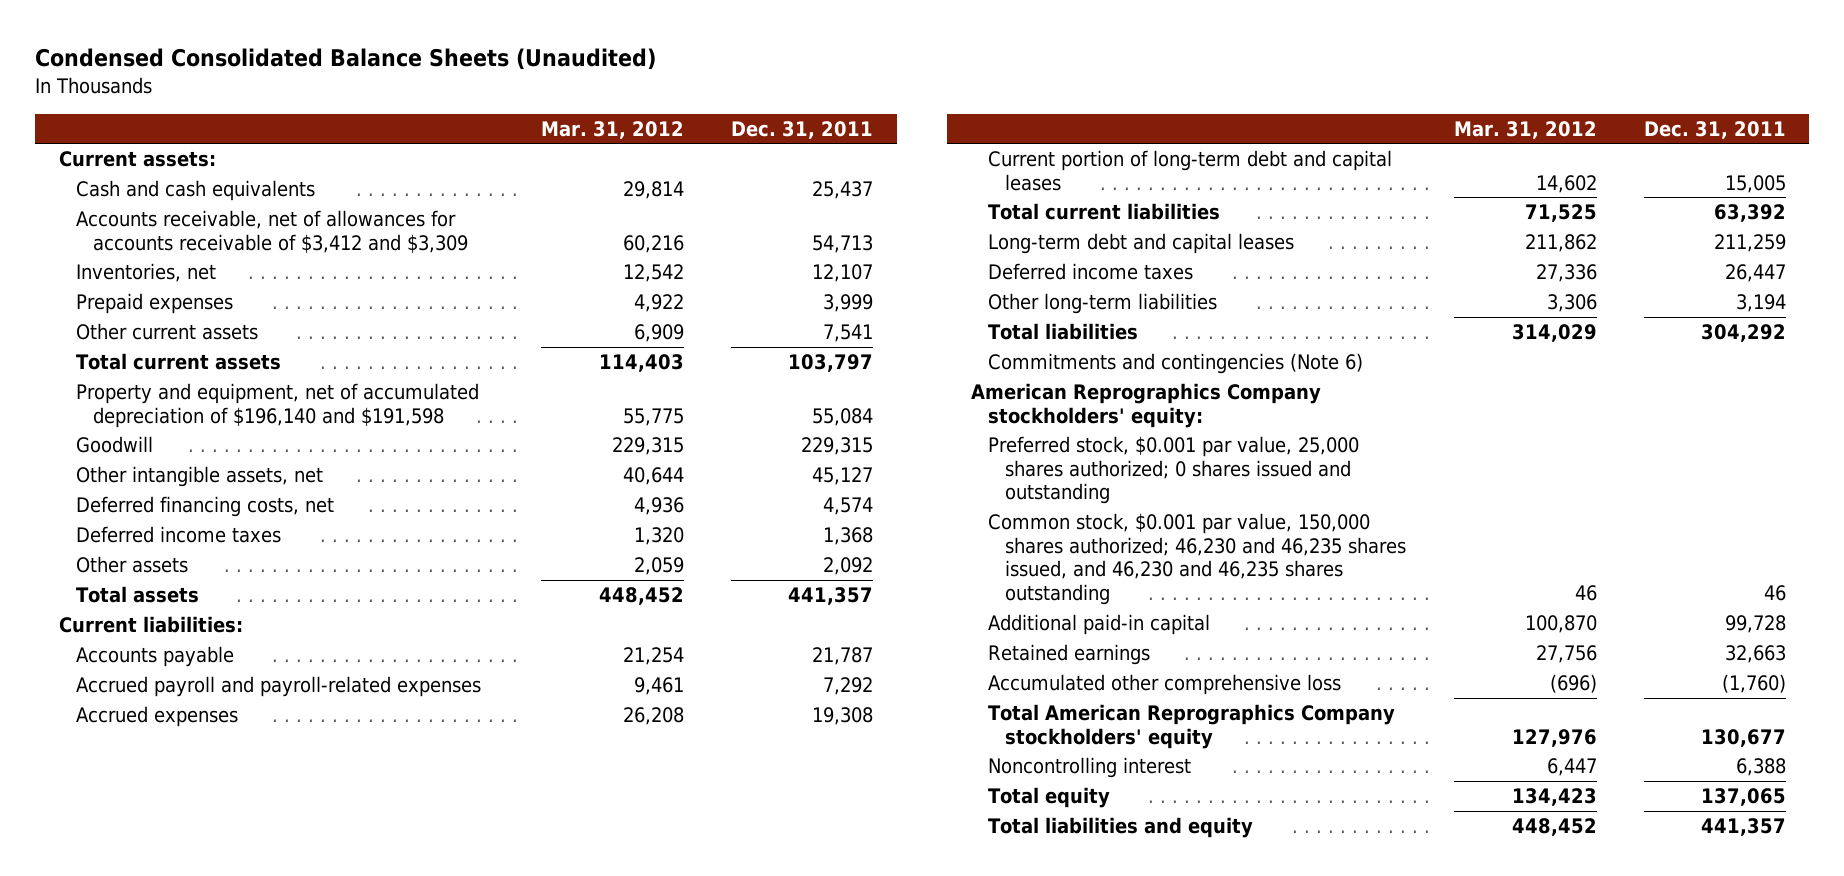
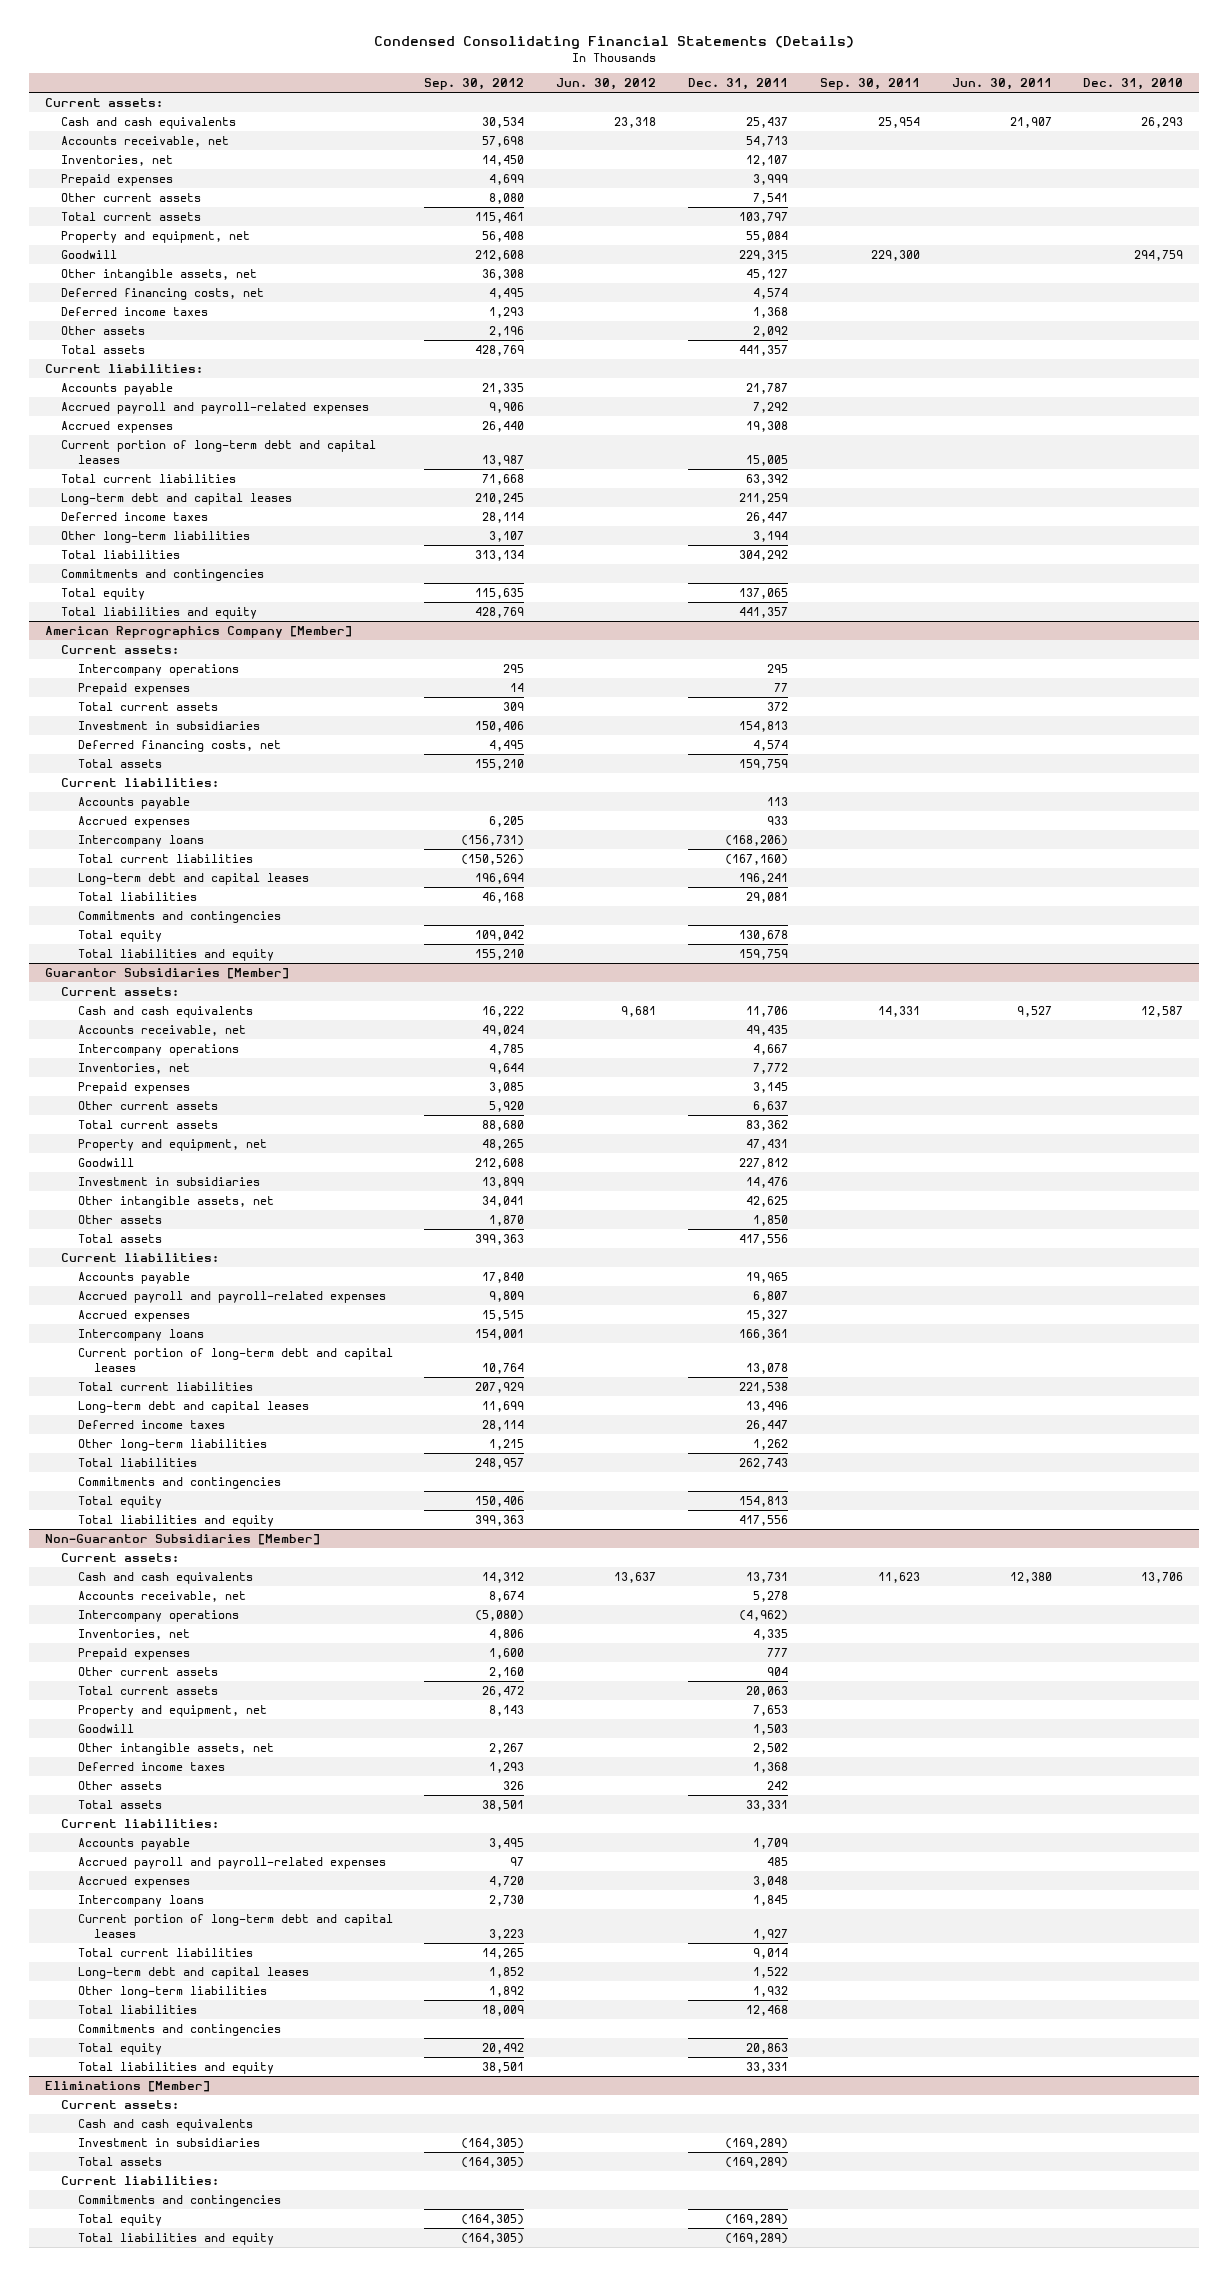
- Condensed Consolidated Balance Sheets (Unaudited)
+ Condensed Consolidating Financial Statements (Details)
- | Mar. 31, 2012 | Dec. 31, 2011
+ | Sep. 30, 2012 | Jun. 30, 2012 | Dec. 31, 2011 | Sep. 30, 2011 | Jun. 30, 2011 | Dec. 31, 2010
- Accounts receivable, net of allowances for accounts receivable of $3,412 and $3,309 | 60,216 | 54,713
+ Accounts receivable, net | 57,698 | | 54,713 | | |
- Property and equipment, net of accumulated depreciation of $196,140 and $191,598 | 55,775 | 55,084
+ Property and equipment, net | 56,408 | | 55,084 | | |
- Commitments and contingencies (Note 6)
- American Reprographics Company stockholders' equity:
- Preferred stock, $0.001 par value, 25,000 shares authorized; 0 shares issued and outstanding
- Common stock, $0.001 par value, 150,000 shares authorized; 46,230 and 46,235 shares issued, and 46,230 and 46,235 shares outstanding | 46 | 46
- Additional paid-in capital | 100,870 | 99,728
- Retained earnings | 27,756 | 32,663
- Accumulated other comprehensive loss | (696) | (1,760)
- Total American Reprographics Company stockholders' equity | 127,976 | 130,677
- Noncontrolling interest | 6,447 | 6,388
+ Commitments and contingencies
+ American Reprographics Company [Member]
+ Current assets:
+ Intercompany operations | 295 | | 295 | | |
+ Prepaid expenses | 14 | | 77 | | |
+ Total current assets | 309 | | 372 | | |
+ Investment in subsidiaries | 150,406 | | 154,813 | | |
+ Deferred financing costs, net | 4,495 | | 4,574 | | |
+ Total assets | 155,210 | | 159,759 | | |
+ Current liabilities:
+ Accounts payable | | | 113 | | |
+ Accrued expenses | 6,205 | | 933 | | |
+ Intercompany loans | (156,731) | | (168,206) | | |
+ Total current liabilities | (150,526) | | (167,160) | | |
+ Long-term debt and capital leases | 196,694 | | 196,241 | | |
+ Total liabilities | 46,168 | | 29,081 | | |
+ Commitments and contingencies
+ Total equity | 109,042 | | 130,678 | | |
+ Total liabilities and equity | 155,210 | | 159,759 | | |
+ Guarantor Subsidiaries [Member]
+ Current assets:
+ Cash and cash equivalents | 16,222 | 9,681 | 11,706 | 14,331 | 9,527 | 12,587
+ Accounts receivable, net | 49,024 | | 49,435 | | |
+ Intercompany operations | 4,785 | | 4,667 | | |
+ Inventories, net | 9,644 | | 7,772 | | |
+ Prepaid expenses | 3,085 | | 3,145 | | |
+ Other current assets | 5,920 | | 6,637 | | |
+ Total current assets | 88,680 | | 83,362 | | |
+ Property and equipment, net | 48,265 | | 47,431 | | |
+ Goodwill | 212,608 | | 227,812 | | |
+ Investment in subsidiaries | 13,899 | | 14,476 | | |
+ Other intangible assets, net | 34,041 | | 42,625 | | |
+ Other assets | 1,870 | | 1,850 | | |
+ Total assets | 399,363 | | 417,556 | | |
+ Current liabilities:
+ Accounts payable | 17,840 | | 19,965 | | |
+ Accrued payroll and payroll-related expenses | 9,809 | | 6,807 | | |
+ Accrued expenses | 15,515 | | 15,327 | | |
+ Intercompany loans | 154,001 | | 166,361 | | |
+ Current portion of long-term debt and capital leases | 10,764 | | 13,078 | | |
+ Total current liabilities | 207,929 | | 221,538 | | |
+ Long-term debt and capital leases | 11,699 | | 13,496 | | |
+ Deferred income taxes | 28,114 | | 26,447 | | |
+ Other long-term liabilities | 1,215 | | 1,262 | | |
+ Total liabilities | 248,957 | | 262,743 | | |
+ Commitments and contingencies
+ Total equity | 150,406 | | 154,813 | | |
+ Total liabilities and equity | 399,363 | | 417,556 | | |
+ Non-Guarantor Subsidiaries [Member]
+ Current assets:
+ Cash and cash equivalents | 14,312 | 13,637 | 13,731 | 11,623 | 12,380 | 13,706
+ Accounts receivable, net | 8,674 | | 5,278 | | |
+ Intercompany operations | (5,080) | | (4,962) | | |
+ Inventories, net | 4,806 | | 4,335 | | |
+ Prepaid expenses | 1,600 | | 777 | | |
+ Other current assets | 2,160 | | 904 | | |
+ Total current assets | 26,472 | | 20,063 | | |
+ Property and equipment, net | 8,143 | | 7,653 | | |
+ Goodwill | | | 1,503 | | |
+ Other intangible assets, net | 2,267 | | 2,502 | | |
+ Deferred income taxes | 1,293 | | 1,368 | | |
+ Other assets | 326 | | 242 | | |
+ Total assets | 38,501 | | 33,331 | | |
+ Current liabilities:
+ Accounts payable | 3,495 | | 1,709 | | |
+ Accrued payroll and payroll-related expenses | 97 | | 485 | | |
+ Accrued expenses | 4,720 | | 3,048 | | |
+ Intercompany loans | 2,730 | | 1,845 | | |
+ Current portion of long-term debt and capital leases | 3,223 | | 1,927 | | |
+ Total current liabilities | 14,265 | | 9,014 | | |
+ Long-term debt and capital leases | 1,852 | | 1,522 | | |
+ Other long-term liabilities | 1,892 | | 1,932 | | |
+ Total liabilities | 18,009 | | 12,468 | | |
+ Commitments and contingencies
+ Total equity | 20,492 | | 20,863 | | |
+ Total liabilities and equity | 38,501 | | 33,331 | | |
+ Eliminations [Member]
+ Current assets:
+ Cash and cash equivalents
+ Investment in subsidiaries | (164,305) | | (169,289) | | |
+ Total assets | (164,305) | | (169,289) | | |
+ Current liabilities:
+ Commitments and contingencies
+ Total equity | (164,305) | | (169,289) | | |
+ Total liabilities and equity | (164,305) | | (169,289) | | |

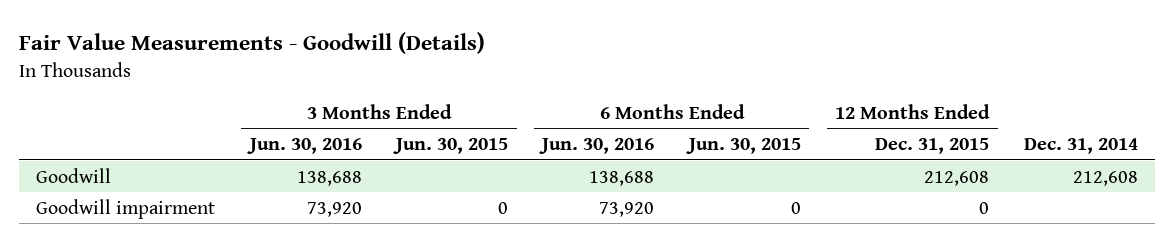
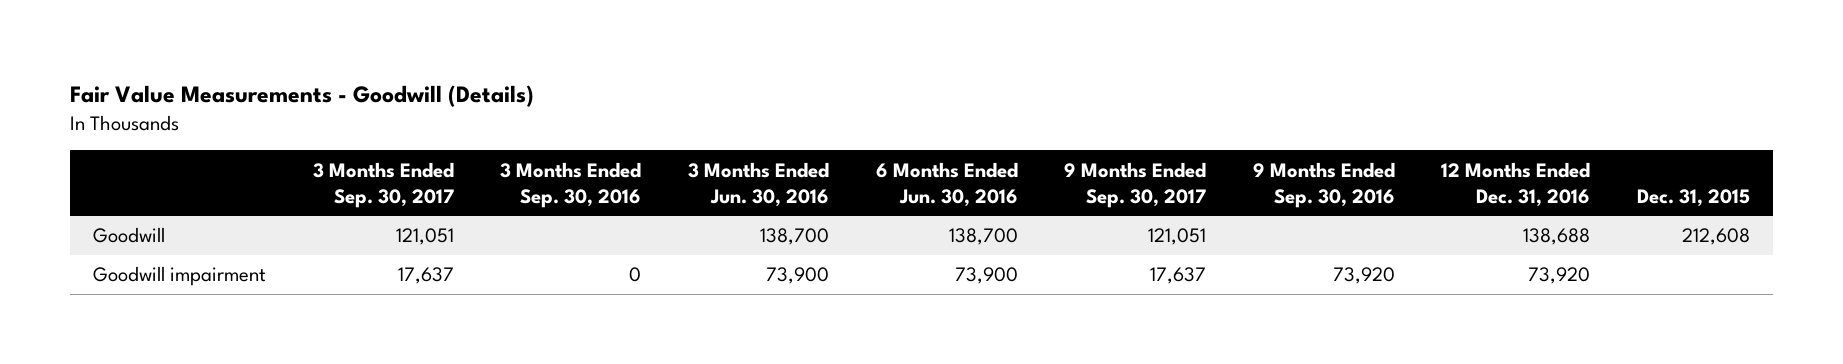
- | 3 Months Ended Jun. 30, 2016 | 3 Months Ended Jun. 30, 2015 | 6 Months Ended Jun. 30, 2016 | 6 Months Ended Jun. 30, 2015 | 12 Months Ended Dec. 31, 2015 | Dec. 31, 2014
+ | 3 Months Ended Sep. 30, 2017 | 3 Months Ended Sep. 30, 2016 | 3 Months Ended Jun. 30, 2016 | 6 Months Ended Jun. 30, 2016 | 9 Months Ended Sep. 30, 2017 | 9 Months Ended Sep. 30, 2016 | 12 Months Ended Dec. 31, 2016 | Dec. 31, 2015
- Goodwill | 138,688 | | 138,688 | | 212,608 | 212,608
- Goodwill impairment | 73,920 | 0 | 73,920 | 0 | 0 |
+ Goodwill | 121,051 | | 138,700 | 138,700 | 121,051 | | 138,688 | 212,608
+ Goodwill impairment | 17,637 | 0 | 73,900 | 73,900 | 17,637 | 73,920 | 73,920 |

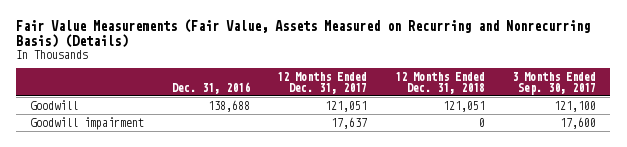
- Fair Value Measurements - Goodwill (Details)
+ Fair Value Measurements (Fair Value, Assets Measured on Recurring and Nonrecurring Basis) (Details)
- | 3 Months Ended Sep. 30, 2017 | 3 Months Ended Sep. 30, 2016 | 3 Months Ended Jun. 30, 2016 | 6 Months Ended Jun. 30, 2016 | 9 Months Ended Sep. 30, 2017 | 9 Months Ended Sep. 30, 2016 | 12 Months Ended Dec. 31, 2016 | Dec. 31, 2015
+ | Dec. 31, 2016 | 12 Months Ended Dec. 31, 2017 | 12 Months Ended Dec. 31, 2018 | 3 Months Ended Sep. 30, 2017
- Goodwill | 121,051 | | 138,700 | 138,700 | 121,051 | | 138,688 | 212,608
- Goodwill impairment | 17,637 | 0 | 73,900 | 73,900 | 17,637 | 73,920 | 73,920 |
+ Goodwill | 138,688 | 121,051 | 121,051 | 121,100
+ Goodwill impairment | | 17,637 | 0 | 17,600

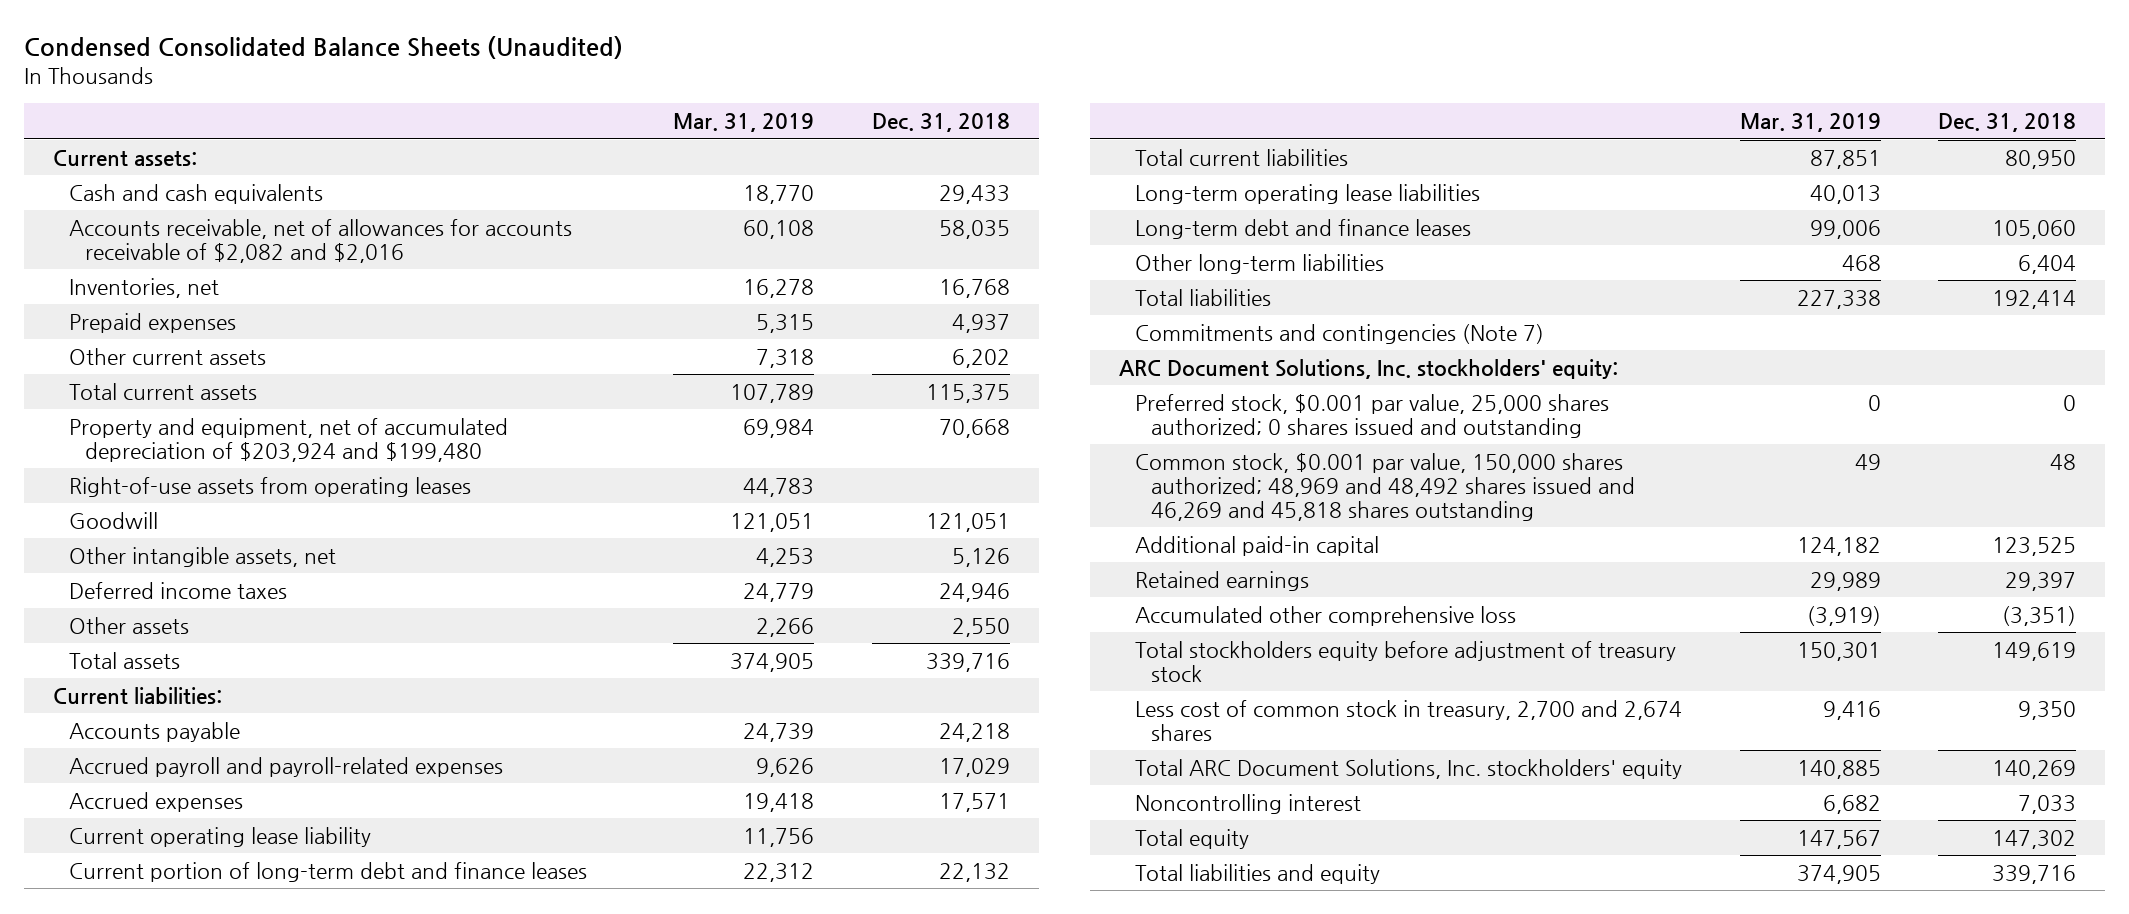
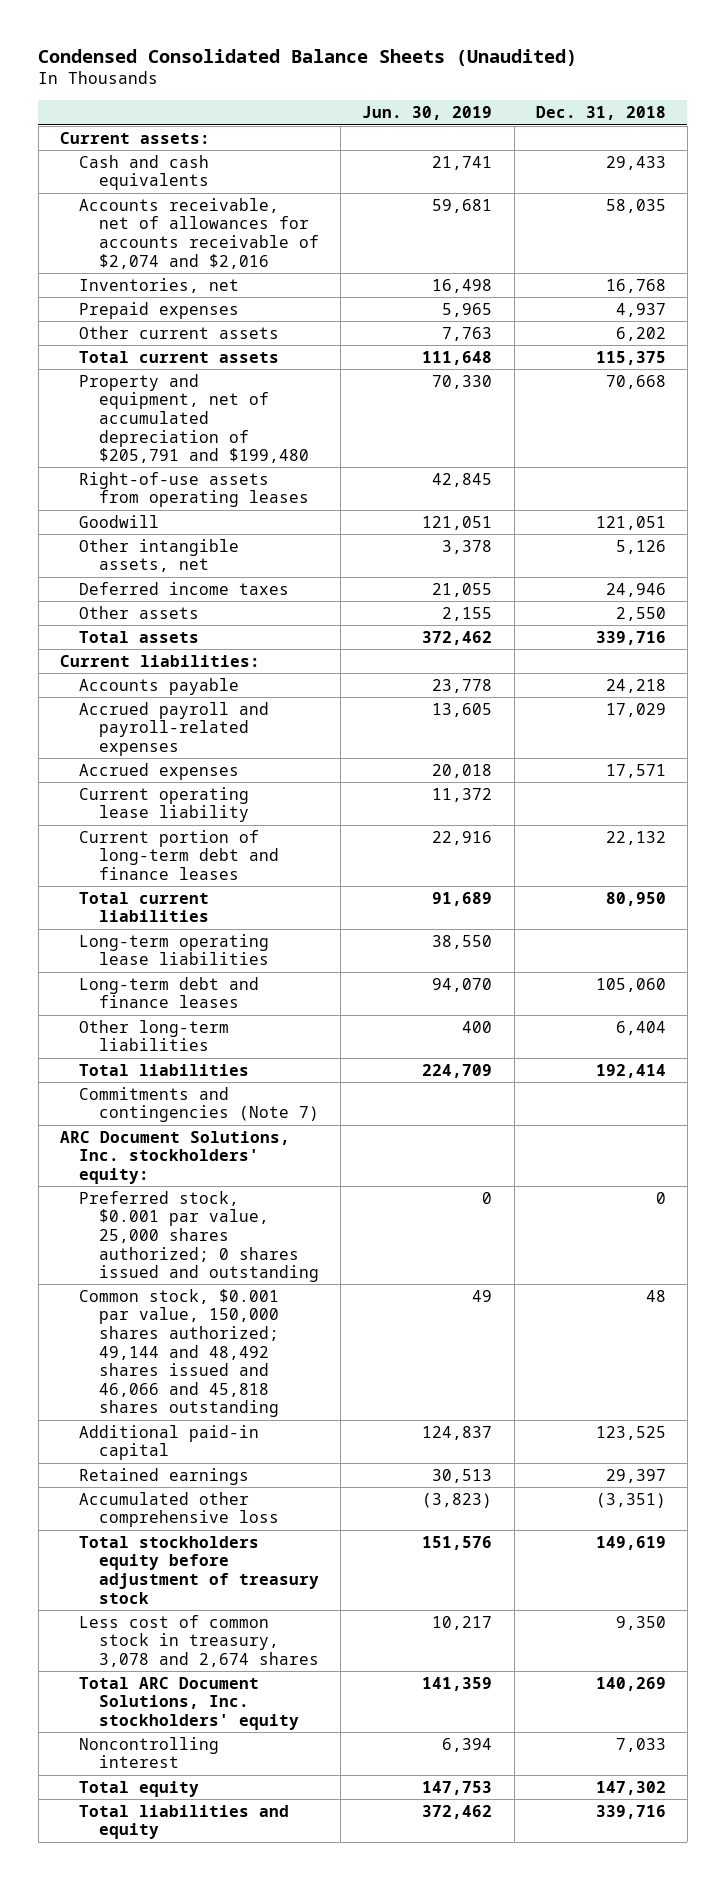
- | Mar. 31, 2019 | Dec. 31, 2018
+ | Jun. 30, 2019 | Dec. 31, 2018
- Accounts receivable, net of allowances for accounts receivable of $2,082 and $2,016 | 60,108 | 58,035
+ Accounts receivable, net of allowances for accounts receivable of $2,074 and $2,016 | 59,681 | 58,035
- Property and equipment, net of accumulated depreciation of $203,924 and $199,480 | 69,984 | 70,668
+ Property and equipment, net of accumulated depreciation of $205,791 and $199,480 | 70,330 | 70,668
- Common stock, $0.001 par value, 150,000 shares authorized; 48,969 and 48,492 shares issued and 46,269 and 45,818 shares outstanding | 49 | 48
+ Common stock, $0.001 par value, 150,000 shares authorized; 49,144 and 48,492 shares issued and 46,066 and 45,818 shares outstanding | 49 | 48
- Less cost of common stock in treasury, 2,700 and 2,674 shares | 9,416 | 9,350
+ Less cost of common stock in treasury, 3,078 and 2,674 shares | 10,217 | 9,350

